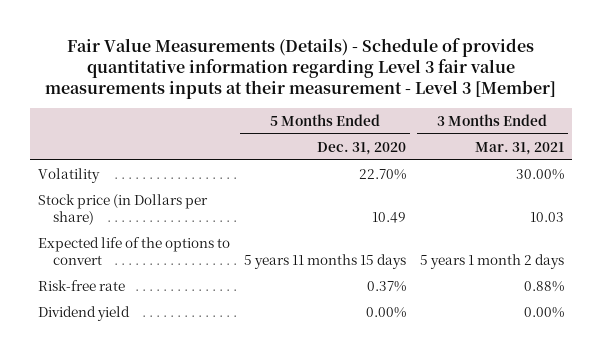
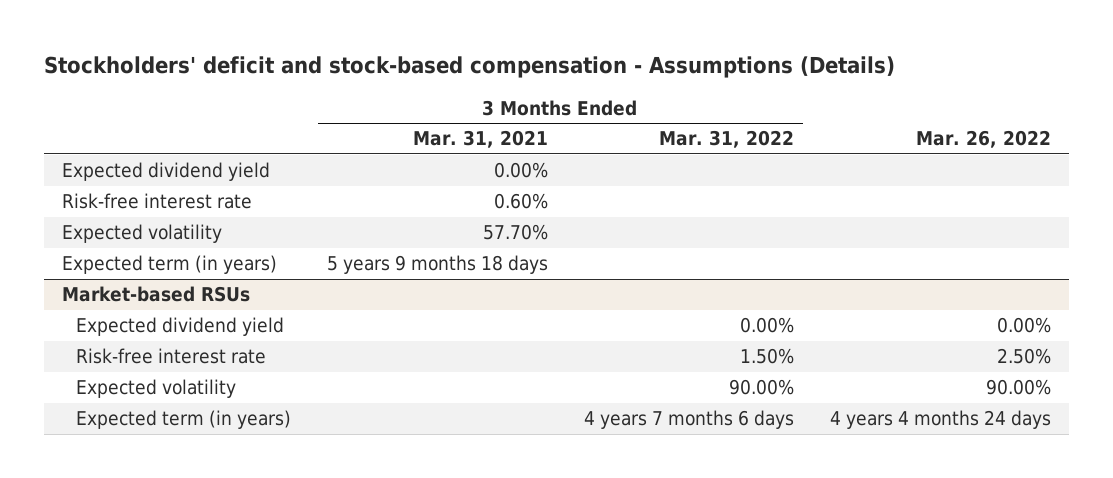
- Fair Value Measurements (Details) - Schedule of provides quantitative information regarding Level 3 fair value measurements inputs at their measurement - Level 3 [Member]
+ Stockholders' deficit and stock-based compensation - Assumptions (Details)
- | 5 Months Ended Dec. 31, 2020 | 3 Months Ended Mar. 31, 2021
+ | 3 Months Ended Mar. 31, 2021 | 3 Months Ended Mar. 31, 2022 | Mar. 26, 2022
- Volatility | 22.70% | 30.00%
- Stock price (in Dollars per share) | 10.49 | 10.03
- Expected life of the options to convert | 5 years 11 months 15 days | 5 years 1 month 2 days
- Risk-free rate | 0.37% | 0.88%
- Dividend yield | 0.00% | 0.00%
+ Expected dividend yield | 0.00% | |
+ Risk-free interest rate | 0.60% | |
+ Expected volatility | 57.70% | |
+ Expected term (in years) | 5 years 9 months 18 days | |
+ Market-based RSUs
+ Expected dividend yield | | 0.00% | 0.00%
+ Risk-free interest rate | | 1.50% | 2.50%
+ Expected volatility | | 90.00% | 90.00%
+ Expected term (in years) | | 4 years 7 months 6 days | 4 years 4 months 24 days

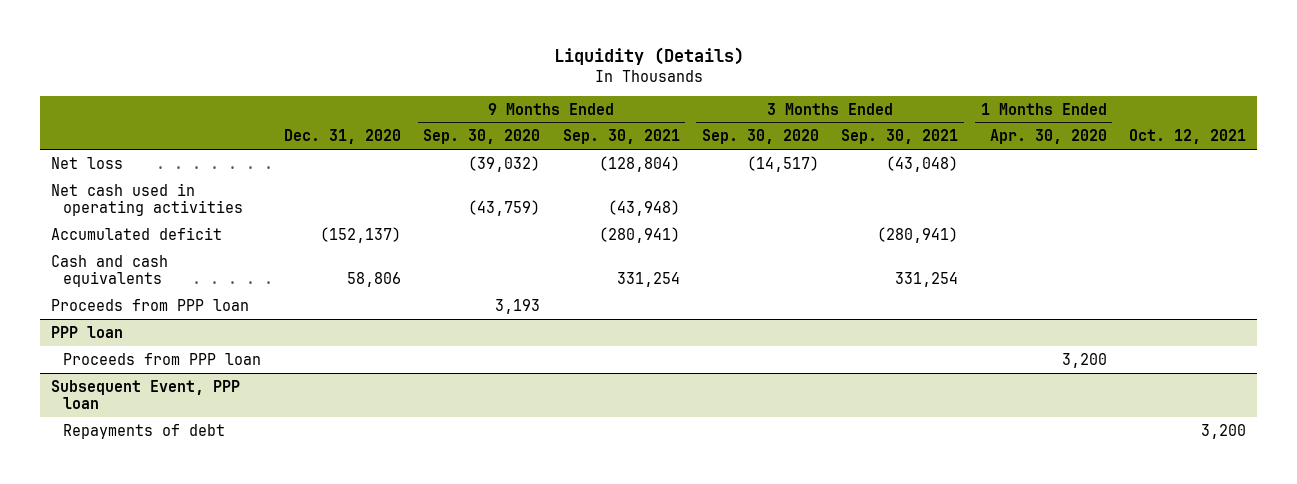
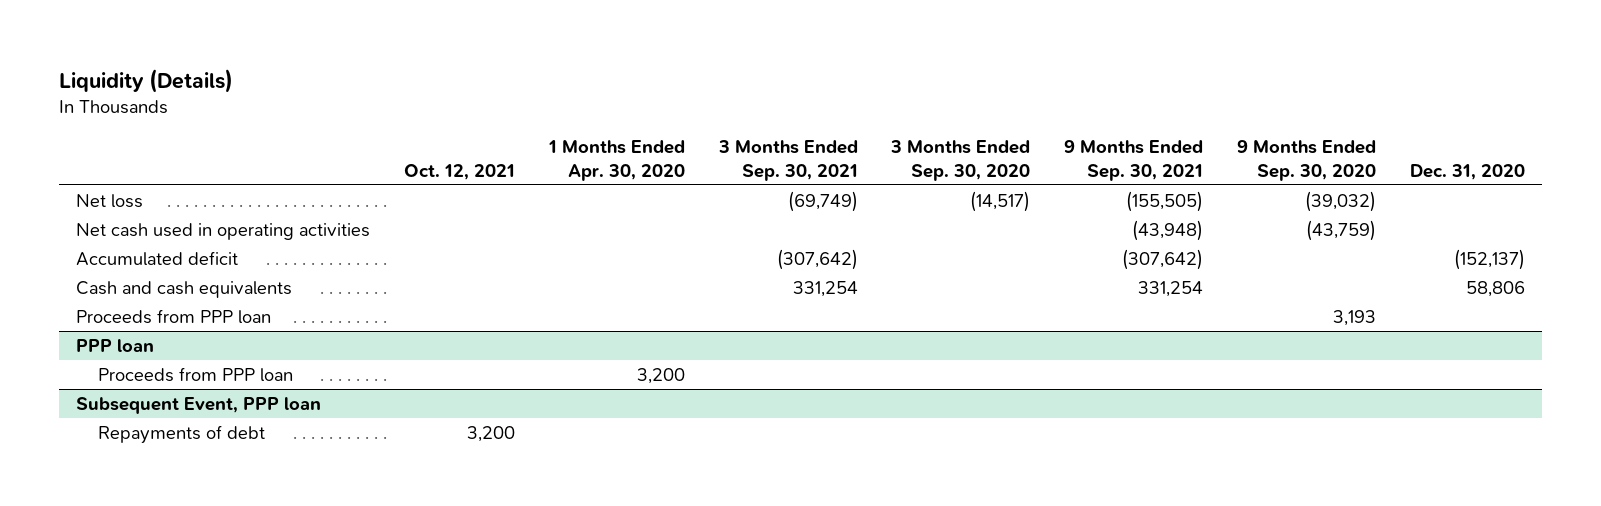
- | Dec. 31, 2020 | 9 Months Ended Sep. 30, 2020 | 9 Months Ended Sep. 30, 2021 | 3 Months Ended Sep. 30, 2020 | 3 Months Ended Sep. 30, 2021 | 1 Months Ended Apr. 30, 2020 | Oct. 12, 2021
+ | Oct. 12, 2021 | 1 Months Ended Apr. 30, 2020 | 3 Months Ended Sep. 30, 2021 | 3 Months Ended Sep. 30, 2020 | 9 Months Ended Sep. 30, 2021 | 9 Months Ended Sep. 30, 2020 | Dec. 31, 2020
- Net loss | | (39,032) | (128,804) | (14,517) | (43,048) | |
+ Net loss | | | (69,749) | (14,517) | (155,505) | (39,032) |
- Accumulated deficit | (152,137) | | (280,941) | | (280,941) | |
+ Accumulated deficit | | | (307,642) | | (307,642) | | (152,137)

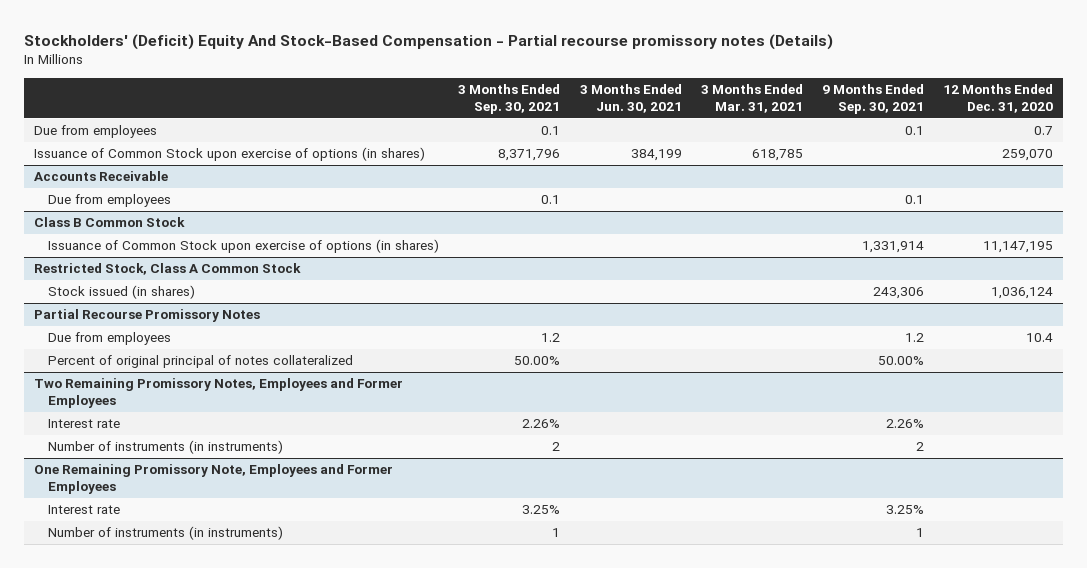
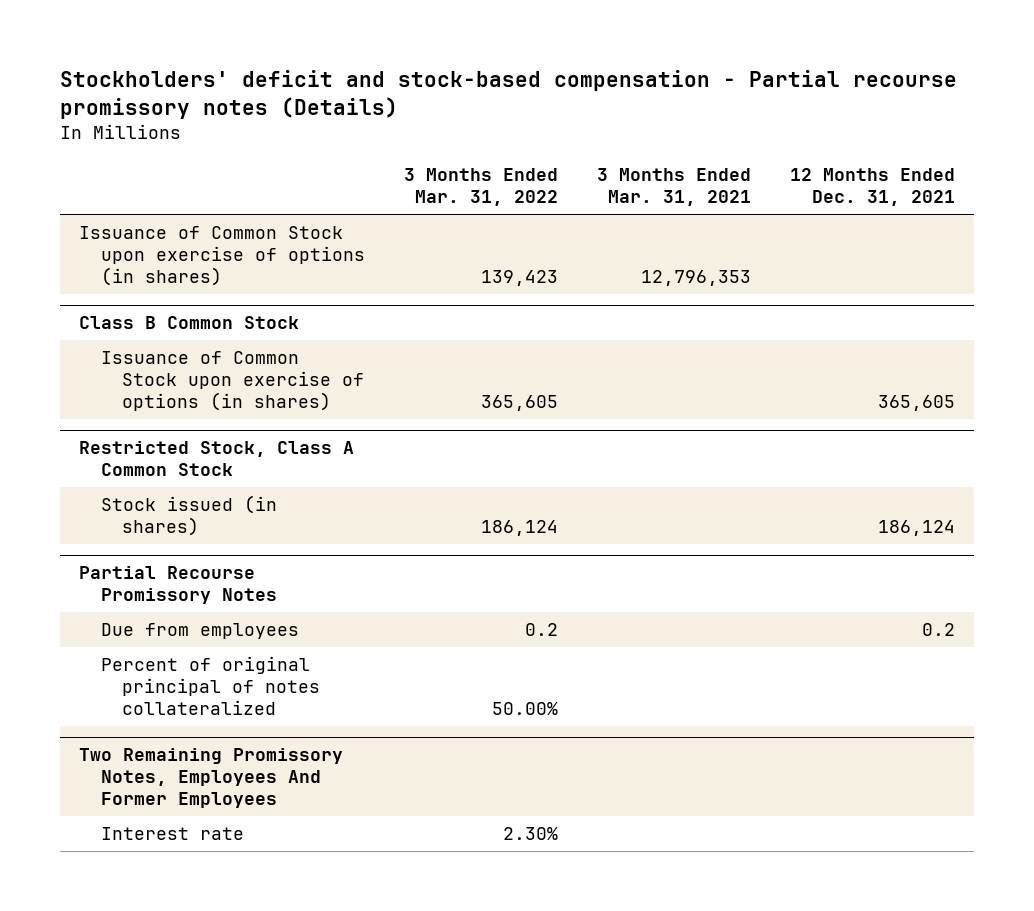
- Stockholders' (Deficit) Equity And Stock-Based Compensation - Partial recourse promissory notes (Details)
+ Stockholders' deficit and stock-based compensation - Partial recourse promissory notes (Details)
- | 3 Months Ended Sep. 30, 2021 | 3 Months Ended Jun. 30, 2021 | 3 Months Ended Mar. 31, 2021 | 9 Months Ended Sep. 30, 2021 | 12 Months Ended Dec. 31, 2020
+ | 3 Months Ended Mar. 31, 2022 | 3 Months Ended Mar. 31, 2021 | 12 Months Ended Dec. 31, 2021
- Due from employees | 0.1 | | | 0.1 | 0.7
- Issuance of Common Stock upon exercise of options (in shares) | 8,371,796 | 384,199 | 618,785 | | 259,070
- Accounts Receivable
- Due from employees | 0.1 | | | 0.1 |
+ Issuance of Common Stock upon exercise of options (in shares) | 139,423 | 12,796,353 |
- Two Remaining Promissory Notes, Employees and Former Employees
+ Two Remaining Promissory Notes, Employees And Former Employees
- Number of instruments (in instruments) | 2 | | | 2 |
- One Remaining Promissory Note, Employees and Former Employees
- Interest rate | 3.25% | | | 3.25% |
- Number of instruments (in instruments) | 1 | | | 1 |

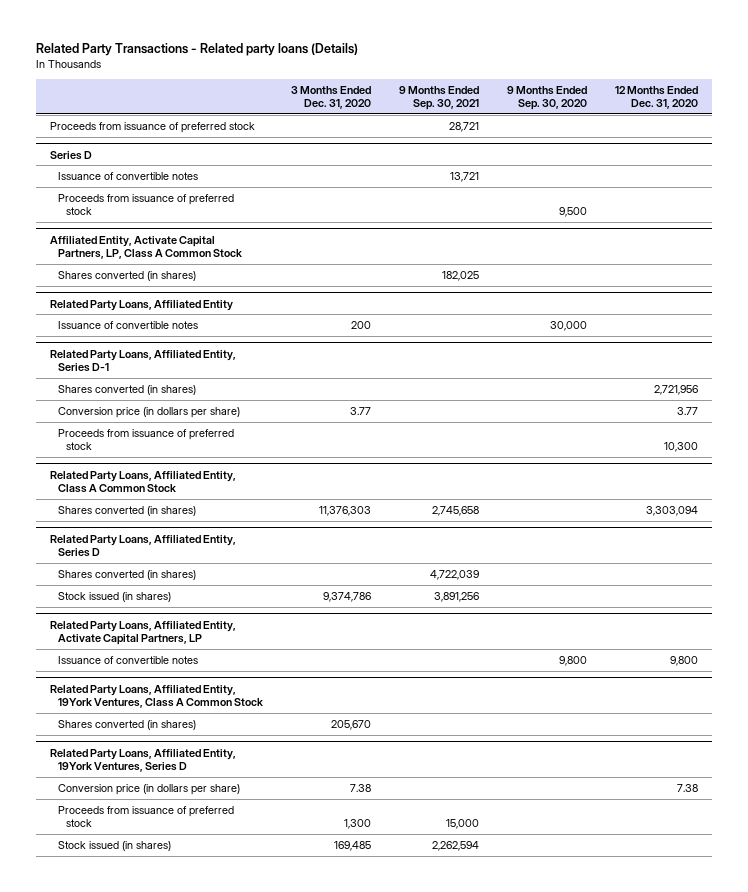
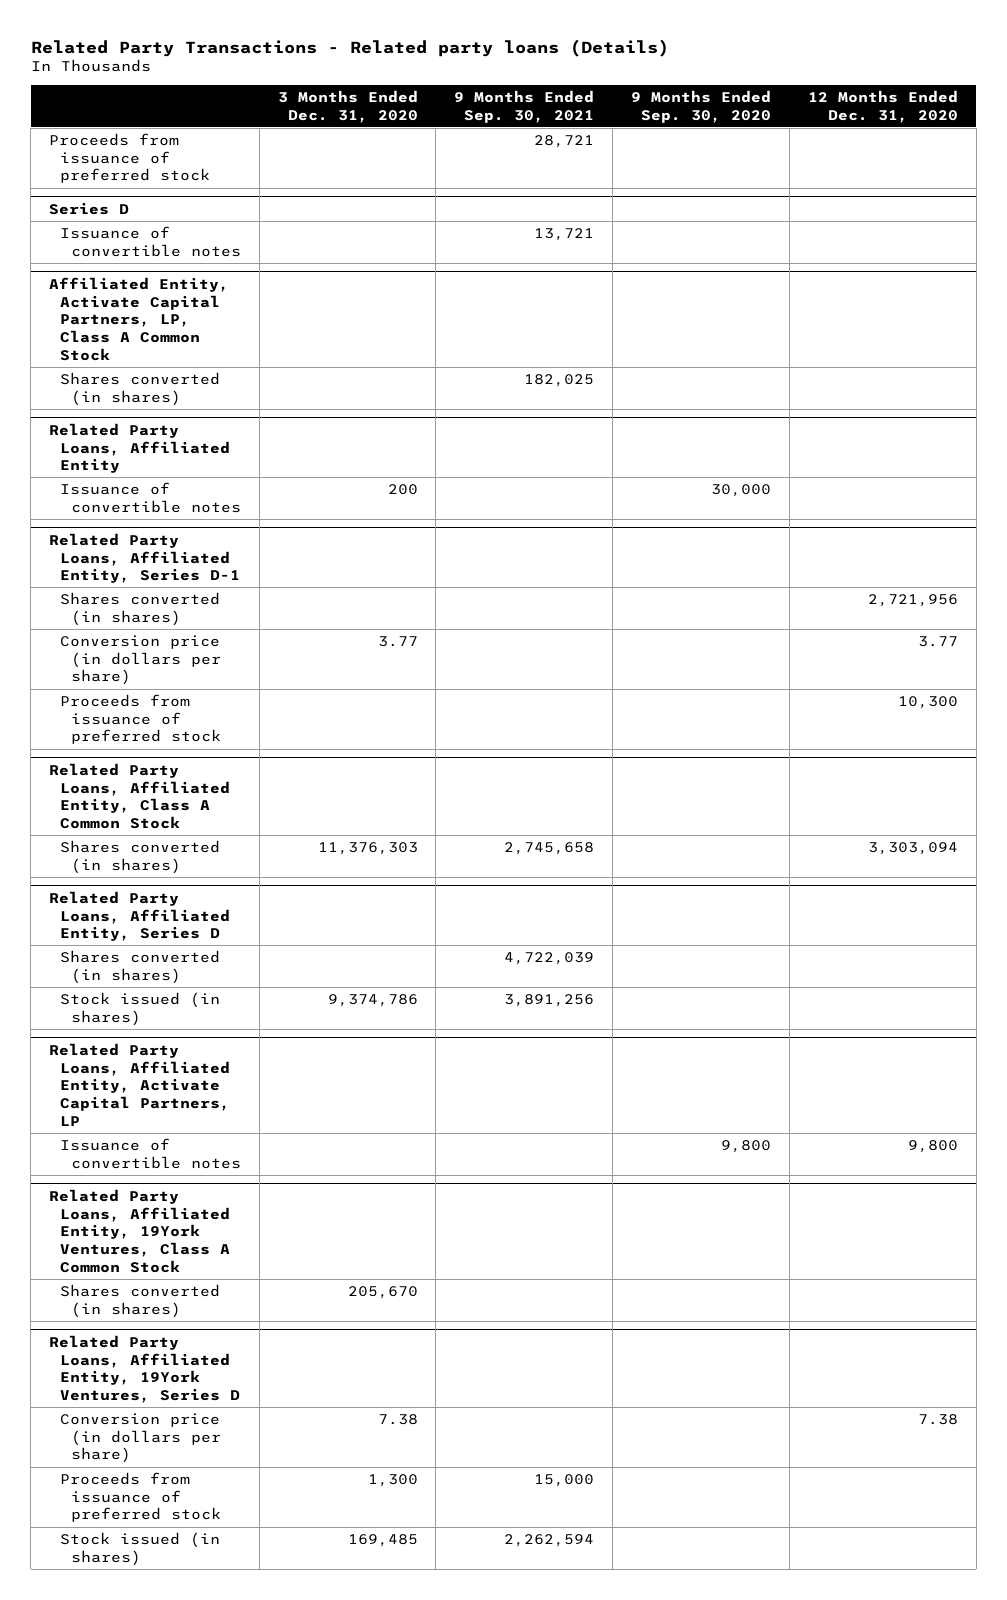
@ Series D
- Proceeds from issuance of preferred stock | | | 9,500 |

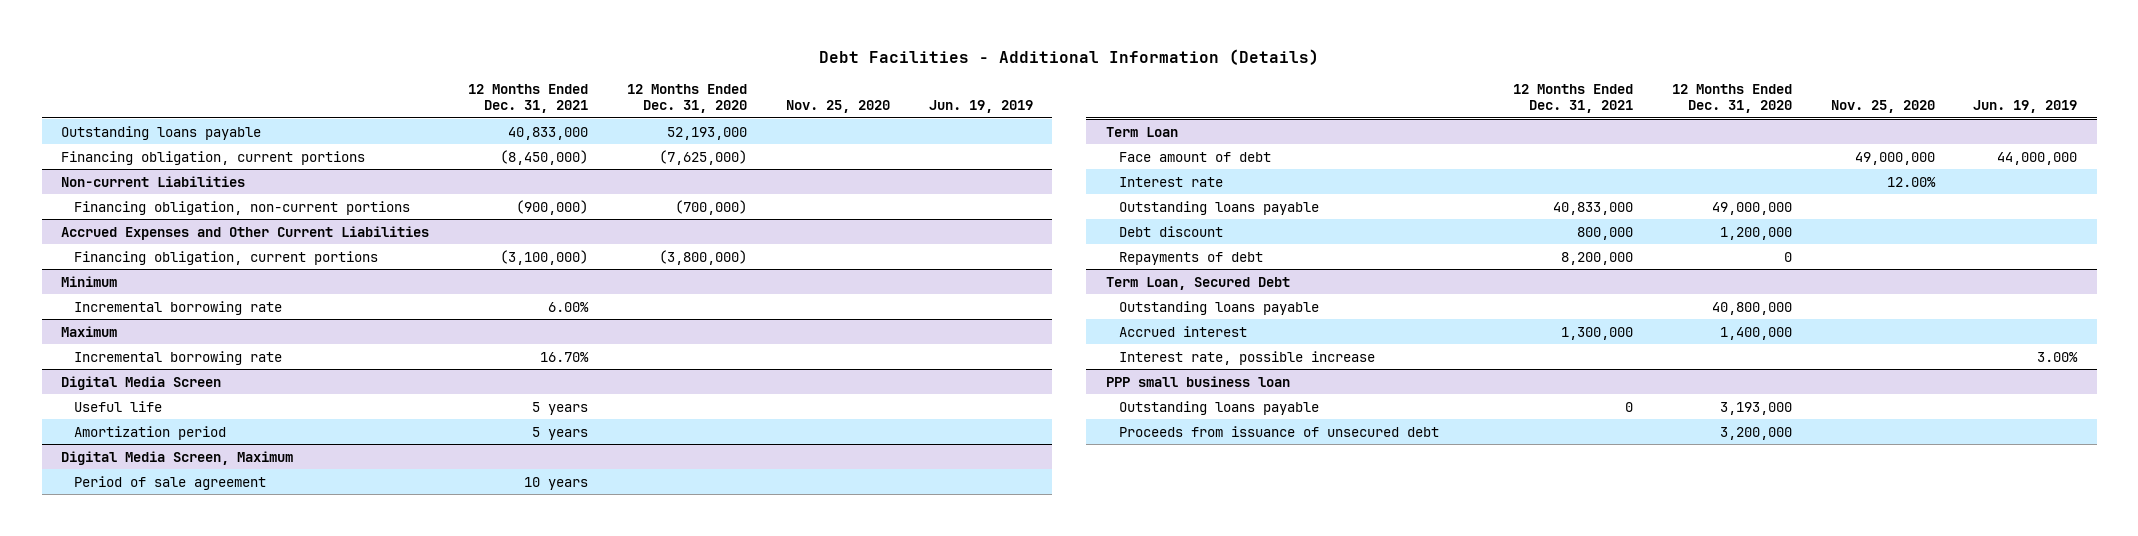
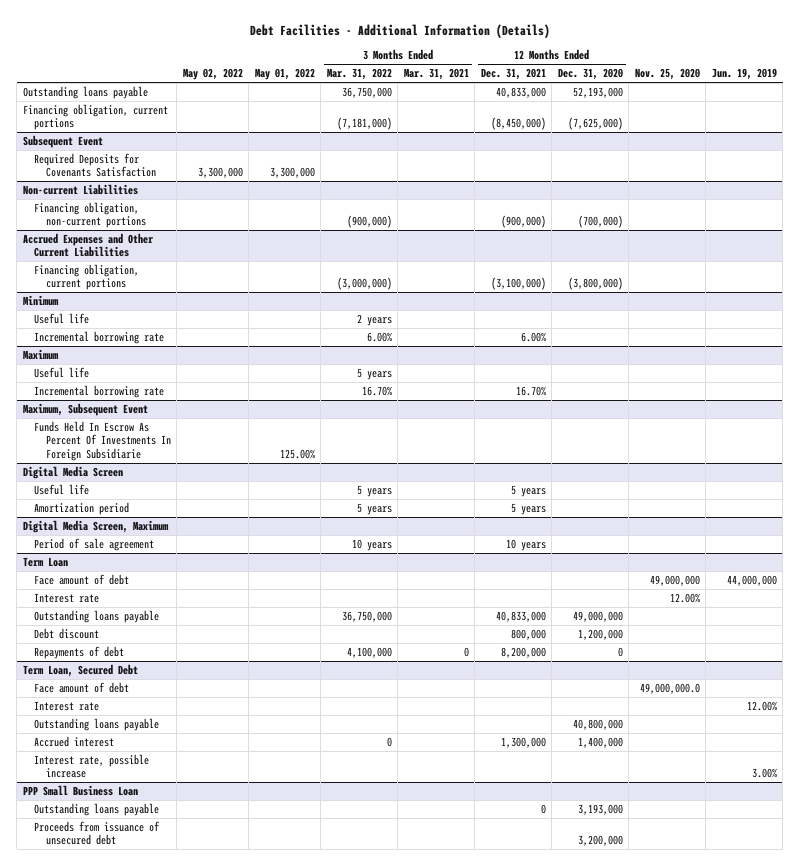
- | 12 Months Ended Dec. 31, 2021 | 12 Months Ended Dec. 31, 2020 | Nov. 25, 2020 | Jun. 19, 2019
+ | May 02, 2022 | May 01, 2022 | 3 Months Ended Mar. 31, 2022 | 3 Months Ended Mar. 31, 2021 | 12 Months Ended Dec. 31, 2021 | 12 Months Ended Dec. 31, 2020 | Nov. 25, 2020 | Jun. 19, 2019
+ Subsequent Event
+ Required Deposits for Covenants Satisfaction | 3,300,000 | 3,300,000 | | | | | |
@ Minimum
+ Useful life | | | 2 years | | | | |
@ Maximum
+ Useful life | | | 5 years | | | | |
+ Maximum, Subsequent Event
+ Funds Held In Escrow As Percent Of Investments In Foreign Subsidiarie | | 125.00% | | | | | |
@ Term Loan, Secured Debt
+ Face amount of debt | | | | | | | 49,000,000.0 |
+ Interest rate | | | | | | | | 12.00%
- PPP small business loan
+ PPP Small Business Loan

